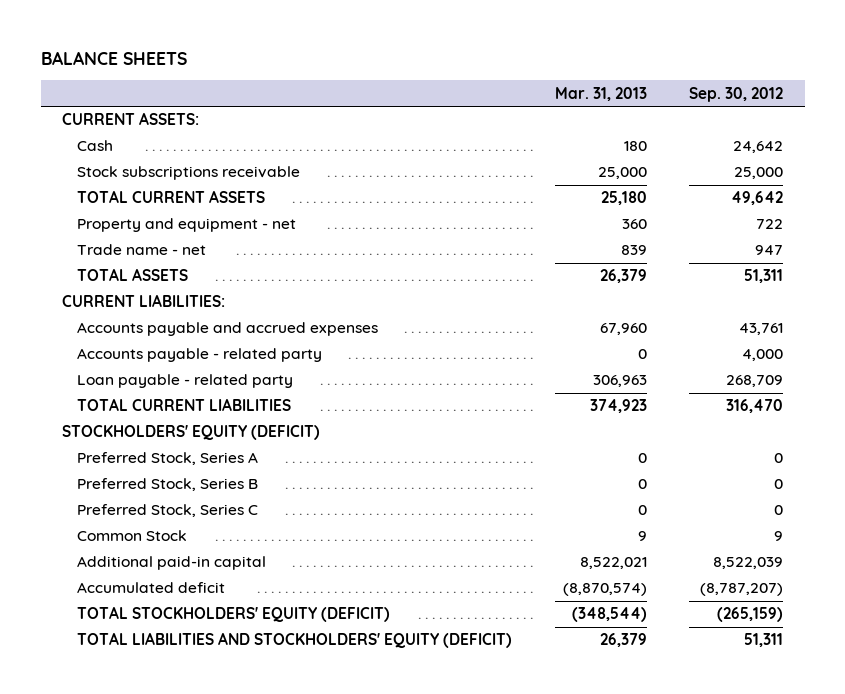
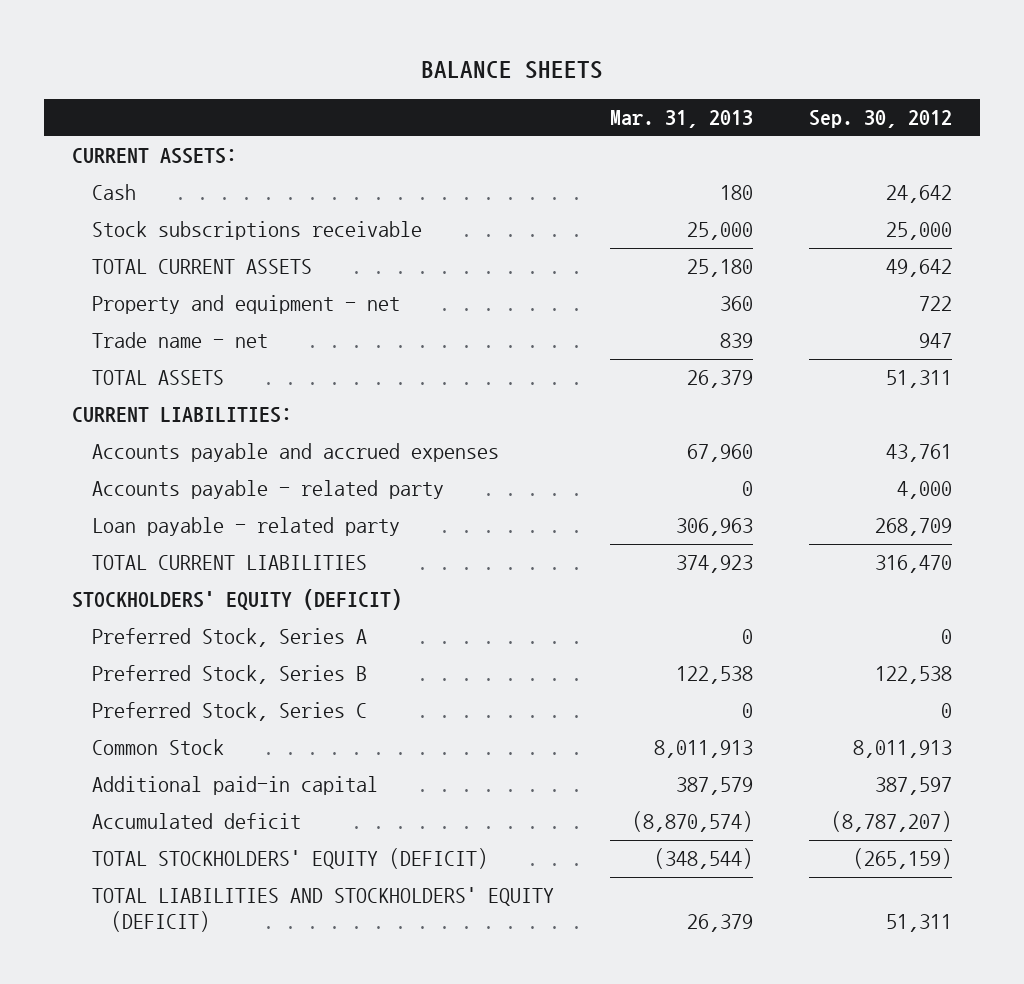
- Preferred Stock, Series B | 0 | 0
+ Preferred Stock, Series B | 122,538 | 122,538
- Common Stock | 9 | 9
- Additional paid-in capital | 8,522,021 | 8,522,039
+ Common Stock | 8,011,913 | 8,011,913
+ Additional paid-in capital | 387,579 | 387,597

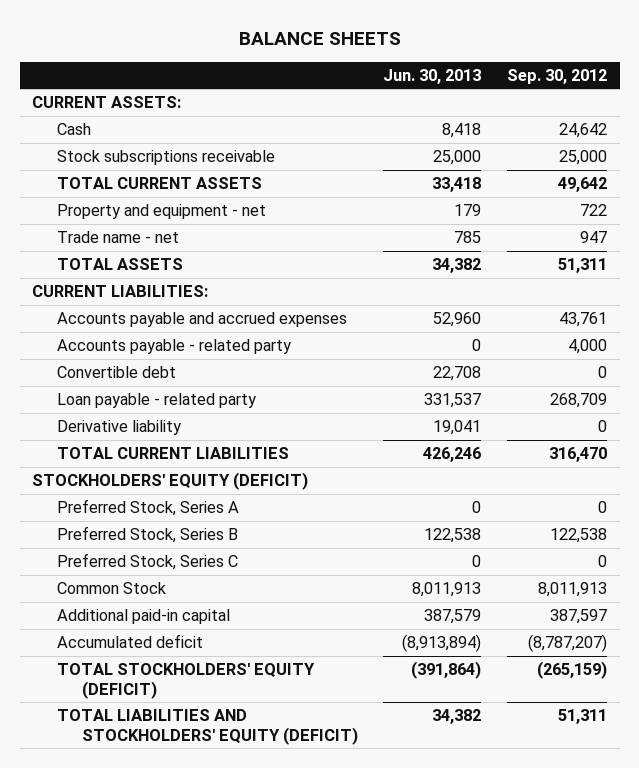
- | Mar. 31, 2013 | Sep. 30, 2012
+ | Jun. 30, 2013 | Sep. 30, 2012
+ Convertible debt | 22,708 | 0
+ Derivative liability | 19,041 | 0

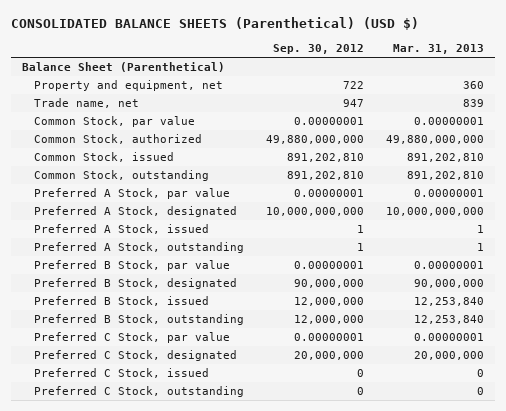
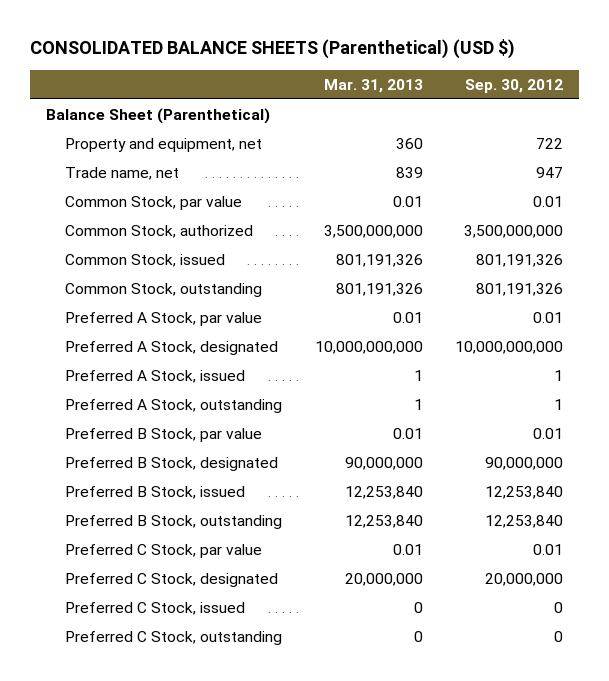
- | Sep. 30, 2012 | Mar. 31, 2013
+ | Mar. 31, 2013 | Sep. 30, 2012
- Common Stock, par value | 0.00000001 | 0.00000001
- Common Stock, authorized | 49,880,000,000 | 49,880,000,000
- Common Stock, issued | 891,202,810 | 891,202,810
- Common Stock, outstanding | 891,202,810 | 891,202,810
- Preferred A Stock, par value | 0.00000001 | 0.00000001
+ Common Stock, par value | 0.01 | 0.01
+ Common Stock, authorized | 3,500,000,000 | 3,500,000,000
+ Common Stock, issued | 801,191,326 | 801,191,326
+ Common Stock, outstanding | 801,191,326 | 801,191,326
+ Preferred A Stock, par value | 0.01 | 0.01
- Preferred B Stock, par value | 0.00000001 | 0.00000001
+ Preferred B Stock, par value | 0.01 | 0.01
- Preferred B Stock, issued | 12,000,000 | 12,253,840
- Preferred B Stock, outstanding | 12,000,000 | 12,253,840
- Preferred C Stock, par value | 0.00000001 | 0.00000001
+ Preferred B Stock, issued | 12,253,840 | 12,253,840
+ Preferred B Stock, outstanding | 12,253,840 | 12,253,840
+ Preferred C Stock, par value | 0.01 | 0.01

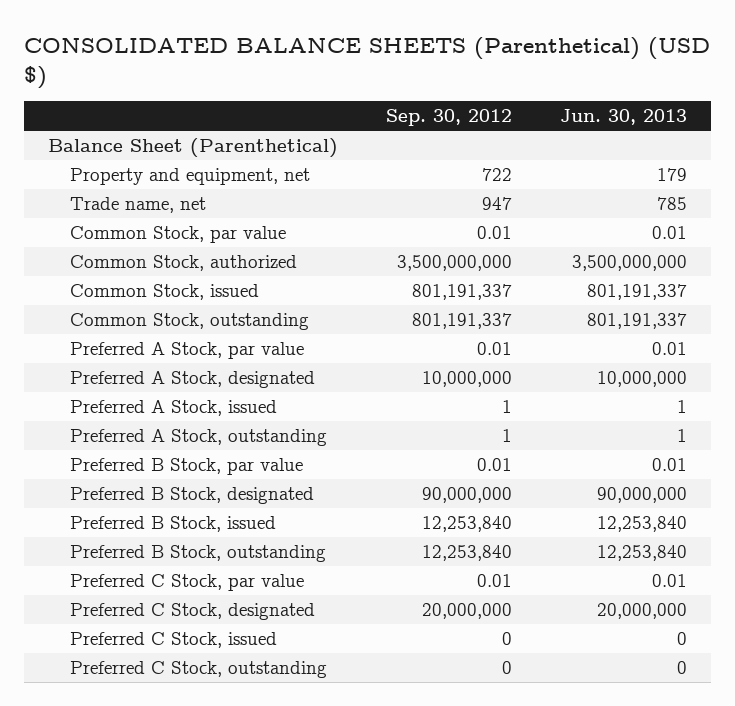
- | Mar. 31, 2013 | Sep. 30, 2012
+ | Sep. 30, 2012 | Jun. 30, 2013
- Common Stock, issued | 801,191,326 | 801,191,326
- Common Stock, outstanding | 801,191,326 | 801,191,326
+ Common Stock, issued | 801,191,337 | 801,191,337
+ Common Stock, outstanding | 801,191,337 | 801,191,337
- Preferred A Stock, designated | 10,000,000,000 | 10,000,000,000
+ Preferred A Stock, designated | 10,000,000 | 10,000,000

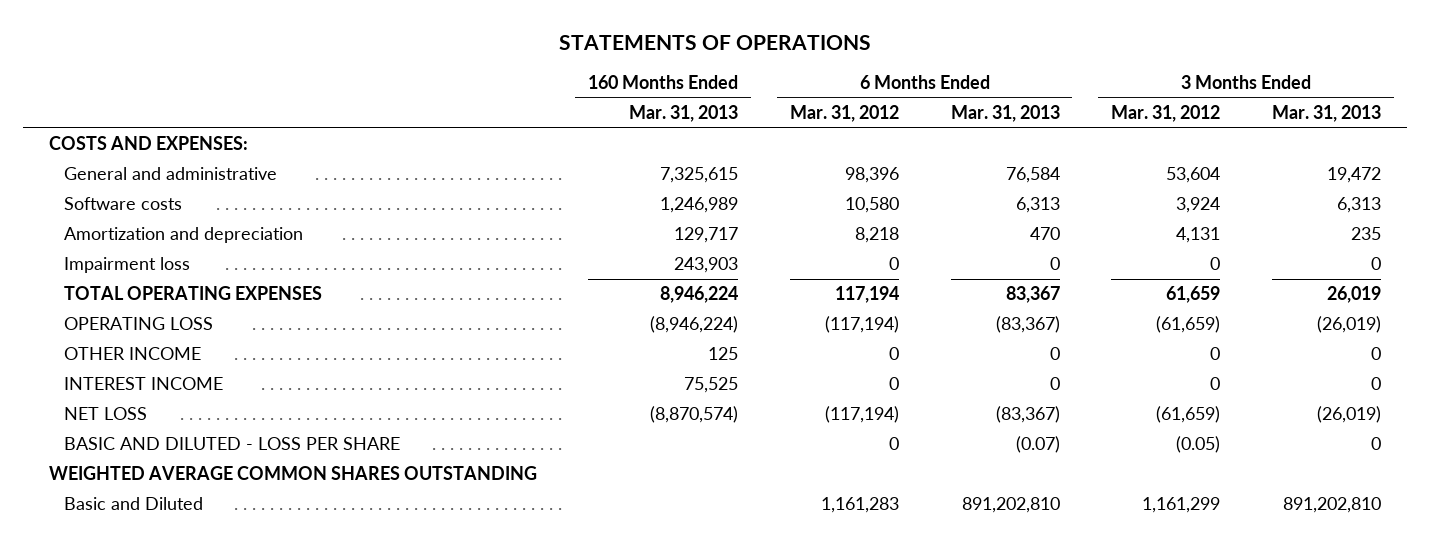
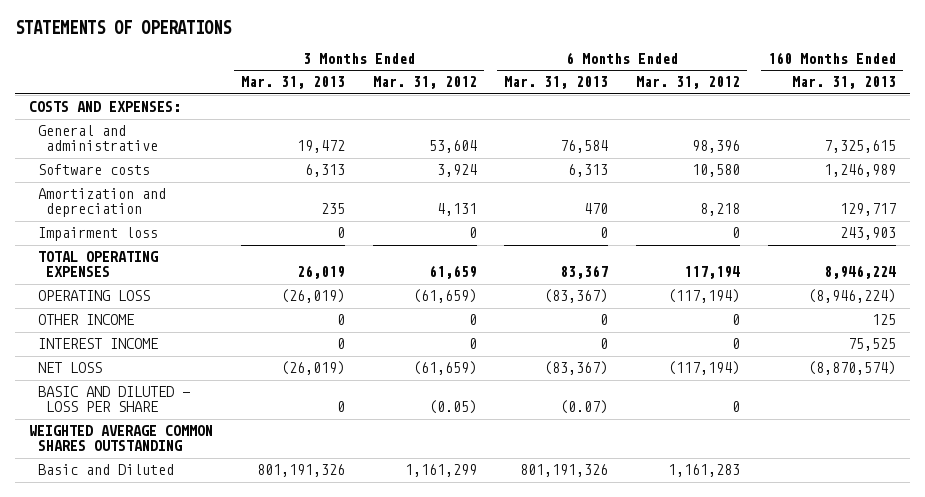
- | 160 Months Ended Mar. 31, 2013 | 6 Months Ended Mar. 31, 2012 | 6 Months Ended Mar. 31, 2013 | 3 Months Ended Mar. 31, 2012 | 3 Months Ended Mar. 31, 2013
+ | 3 Months Ended Mar. 31, 2013 | 3 Months Ended Mar. 31, 2012 | 6 Months Ended Mar. 31, 2013 | 6 Months Ended Mar. 31, 2012 | 160 Months Ended Mar. 31, 2013
- Basic and Diluted | | 1,161,283 | 891,202,810 | 1,161,299 | 891,202,810
+ Basic and Diluted | 801,191,326 | 1,161,299 | 801,191,326 | 1,161,283 |

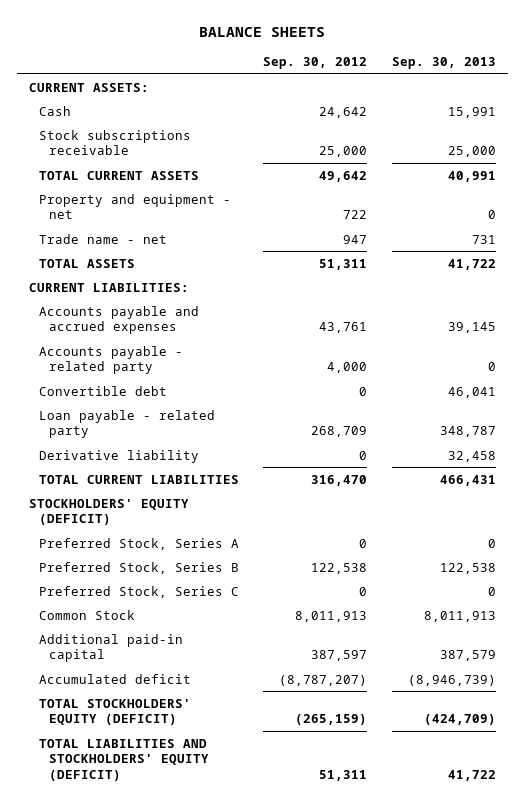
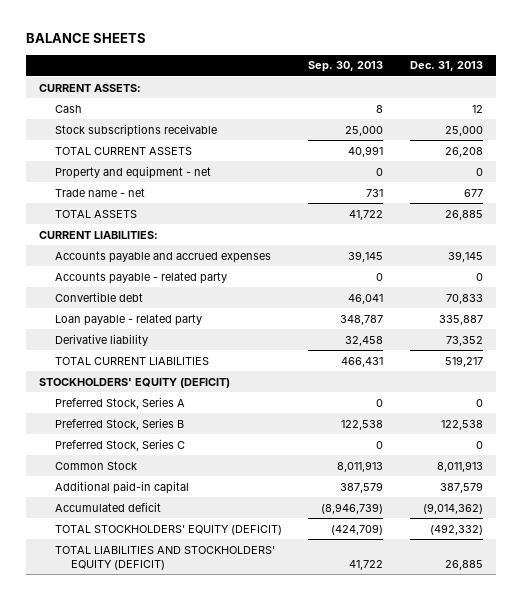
- | Sep. 30, 2012 | Sep. 30, 2013
+ | Sep. 30, 2013 | Dec. 31, 2013
- Cash | 24,642 | 15,991
+ Cash | 8 | 12

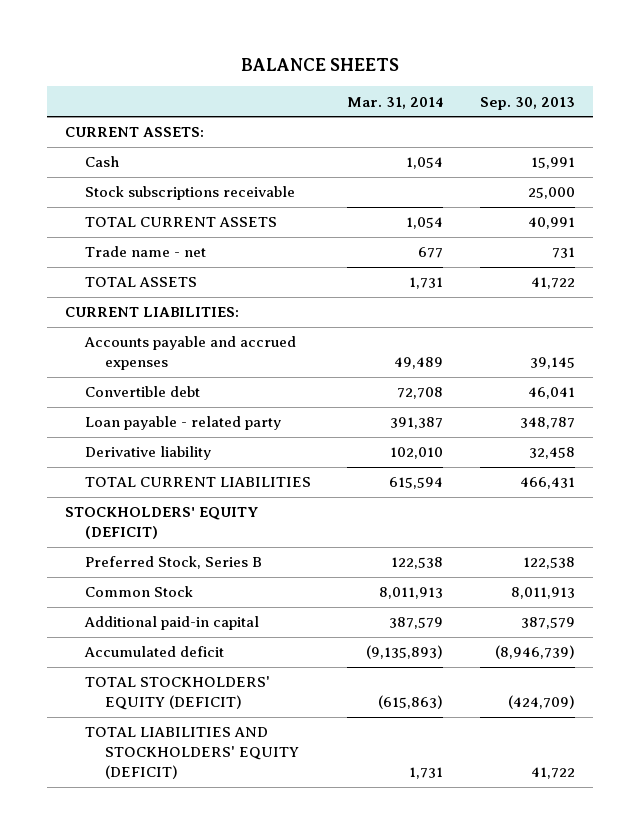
- | Sep. 30, 2013 | Dec. 31, 2013
+ | Mar. 31, 2014 | Sep. 30, 2013
- Cash | 8 | 12
+ Cash | 1,054 | 15,991
- Property and equipment - net | 0 | 0
- Accounts payable - related party | 0 | 0
- Preferred Stock, Series A | 0 | 0
- Preferred Stock, Series C | 0 | 0

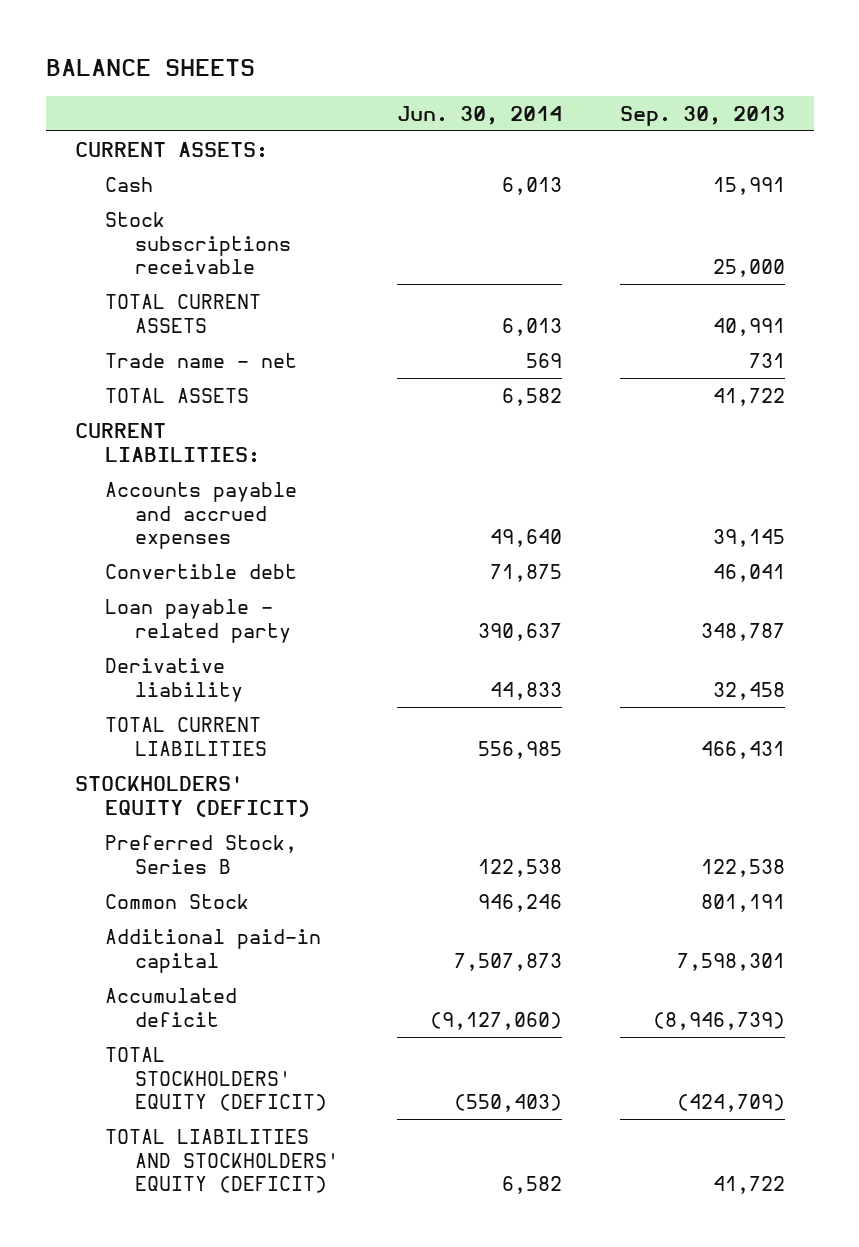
- | Mar. 31, 2014 | Sep. 30, 2013
+ | Jun. 30, 2014 | Sep. 30, 2013
- Common Stock | 8,011,913 | 8,011,913
- Additional paid-in capital | 387,579 | 387,579
+ Common Stock | 946,246 | 801,191
+ Additional paid-in capital | 7,507,873 | 7,598,301

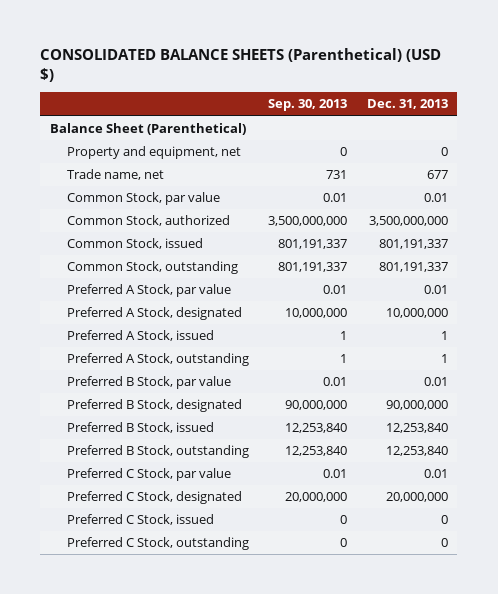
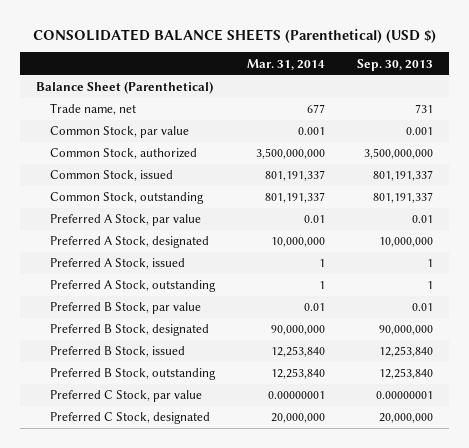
- | Sep. 30, 2013 | Dec. 31, 2013
+ | Mar. 31, 2014 | Sep. 30, 2013
- Property and equipment, net | 0 | 0
- Common Stock, par value | 0.01 | 0.01
+ Common Stock, par value | 0.001 | 0.001
- Preferred C Stock, par value | 0.01 | 0.01
+ Preferred C Stock, par value | 0.00000001 | 0.00000001
- Preferred C Stock, issued | 0 | 0
- Preferred C Stock, outstanding | 0 | 0

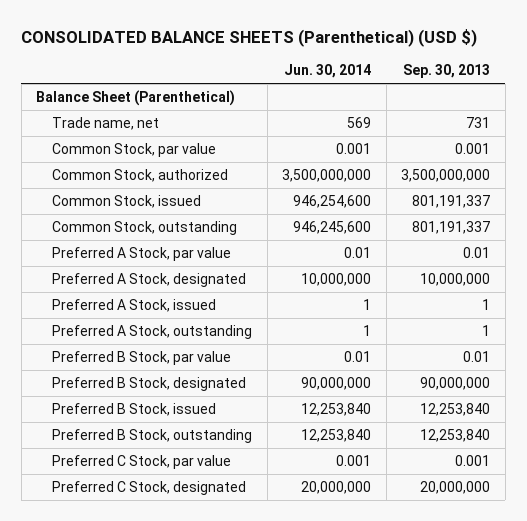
- | Mar. 31, 2014 | Sep. 30, 2013
+ | Jun. 30, 2014 | Sep. 30, 2013
- Preferred C Stock, par value | 0.00000001 | 0.00000001
+ Preferred C Stock, par value | 0.001 | 0.001

